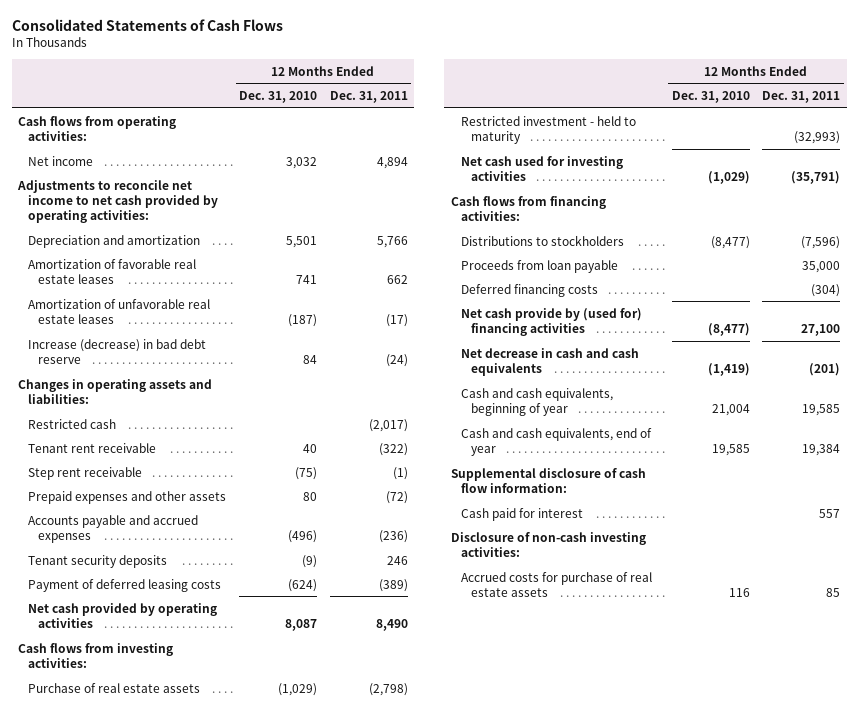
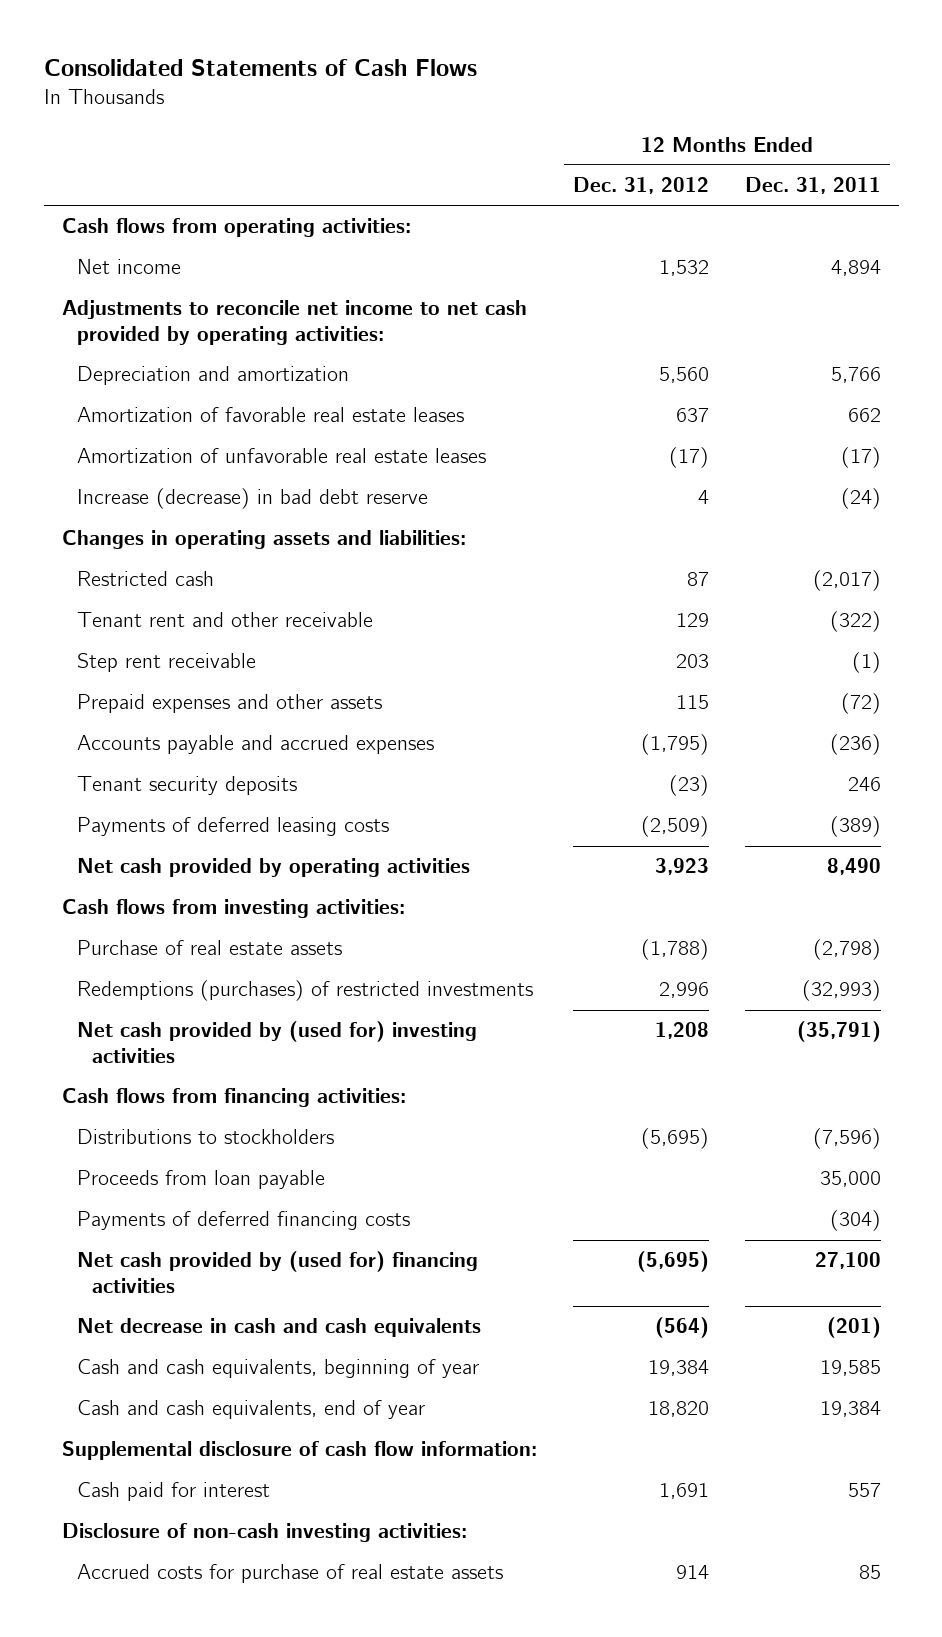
- | 12 Months Ended Dec. 31, 2010 | 12 Months Ended Dec. 31, 2011
+ | 12 Months Ended Dec. 31, 2012 | 12 Months Ended Dec. 31, 2011
- Tenant rent receivable | 40 | (322)
+ Tenant rent and other receivable | 129 | (322)
- Payment of deferred leasing costs | (624) | (389)
+ Payments of deferred leasing costs | (2,509) | (389)
- Restricted investment - held to maturity | | (32,993)
- Net cash used for investing activities | (1,029) | (35,791)
+ Redemptions (purchases) of restricted investments | 2,996 | (32,993)
+ Net cash provided by (used for) investing activities | 1,208 | (35,791)
- Deferred financing costs | | (304)
- Net cash provide by (used for) financing activities | (8,477) | 27,100
+ Payments of deferred financing costs | | (304)
+ Net cash provided by (used for) financing activities | (5,695) | 27,100

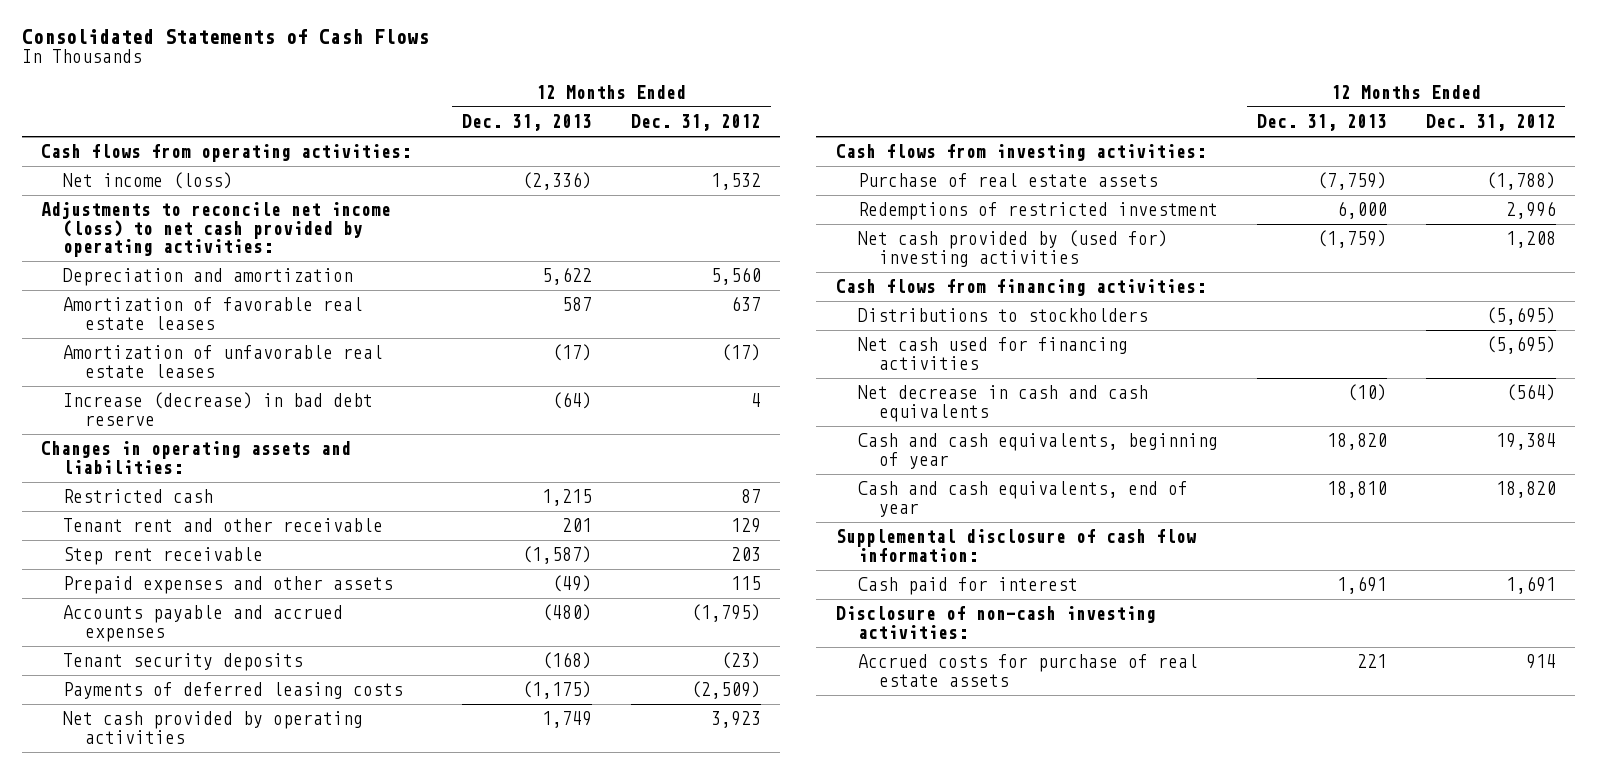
- | 12 Months Ended Dec. 31, 2012 | 12 Months Ended Dec. 31, 2011
+ | 12 Months Ended Dec. 31, 2013 | 12 Months Ended Dec. 31, 2012
- Net income | 1,532 | 4,894
- Adjustments to reconcile net income to net cash provided by operating activities:
+ Net income (loss) | (2,336) | 1,532
+ Adjustments to reconcile net income (loss) to net cash provided by operating activities:
- Redemptions (purchases) of restricted investments | 2,996 | (32,993)
+ Redemptions of restricted investment | 6,000 | 2,996
- Proceeds from loan payable | | 35,000
- Payments of deferred financing costs | | (304)
- Net cash provided by (used for) financing activities | (5,695) | 27,100
+ Net cash used for financing activities | | (5,695)

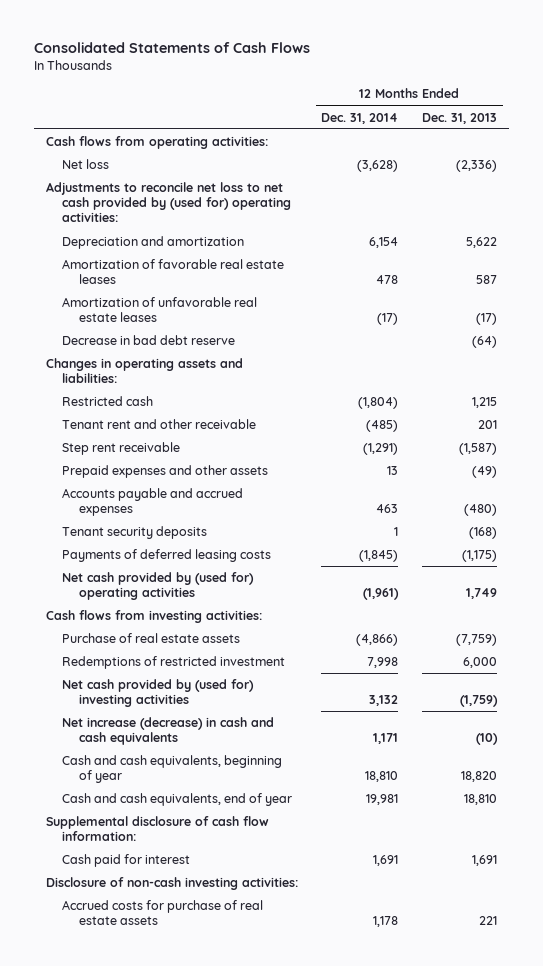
- | 12 Months Ended Dec. 31, 2013 | 12 Months Ended Dec. 31, 2012
+ | 12 Months Ended Dec. 31, 2014 | 12 Months Ended Dec. 31, 2013
- Net income (loss) | (2,336) | 1,532
- Adjustments to reconcile net income (loss) to net cash provided by operating activities:
+ Net loss | (3,628) | (2,336)
+ Adjustments to reconcile net loss to net cash provided by (used for) operating activities:
- Increase (decrease) in bad debt reserve | (64) | 4
+ Decrease in bad debt reserve | | (64)
- Net cash provided by operating activities | 1,749 | 3,923
+ Net cash provided by (used for) operating activities | (1,961) | 1,749
- Cash flows from financing activities:
- Distributions to stockholders | | (5,695)
- Net cash used for financing activities | | (5,695)
- Net decrease in cash and cash equivalents | (10) | (564)
+ Net increase (decrease) in cash and cash equivalents | 1,171 | (10)

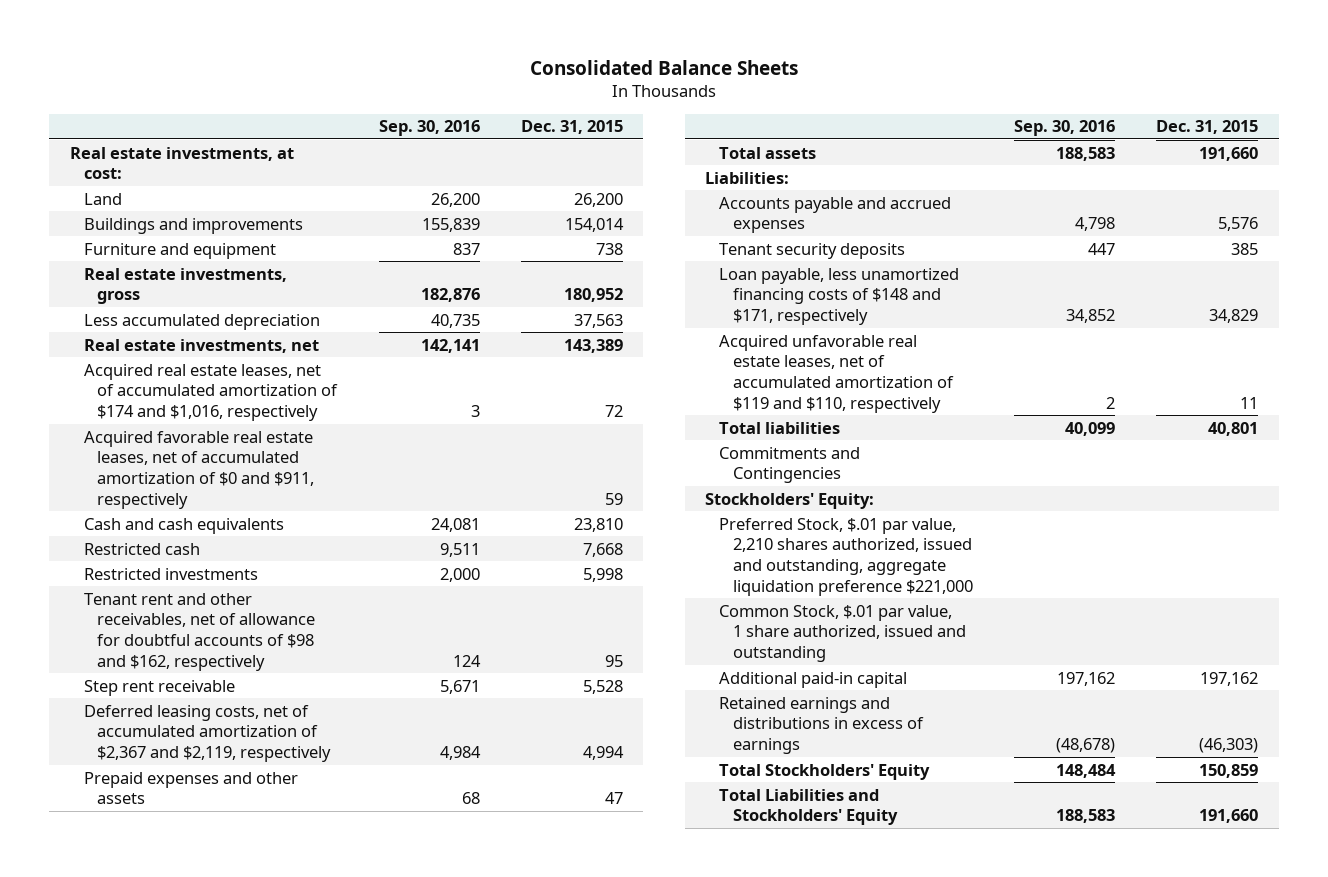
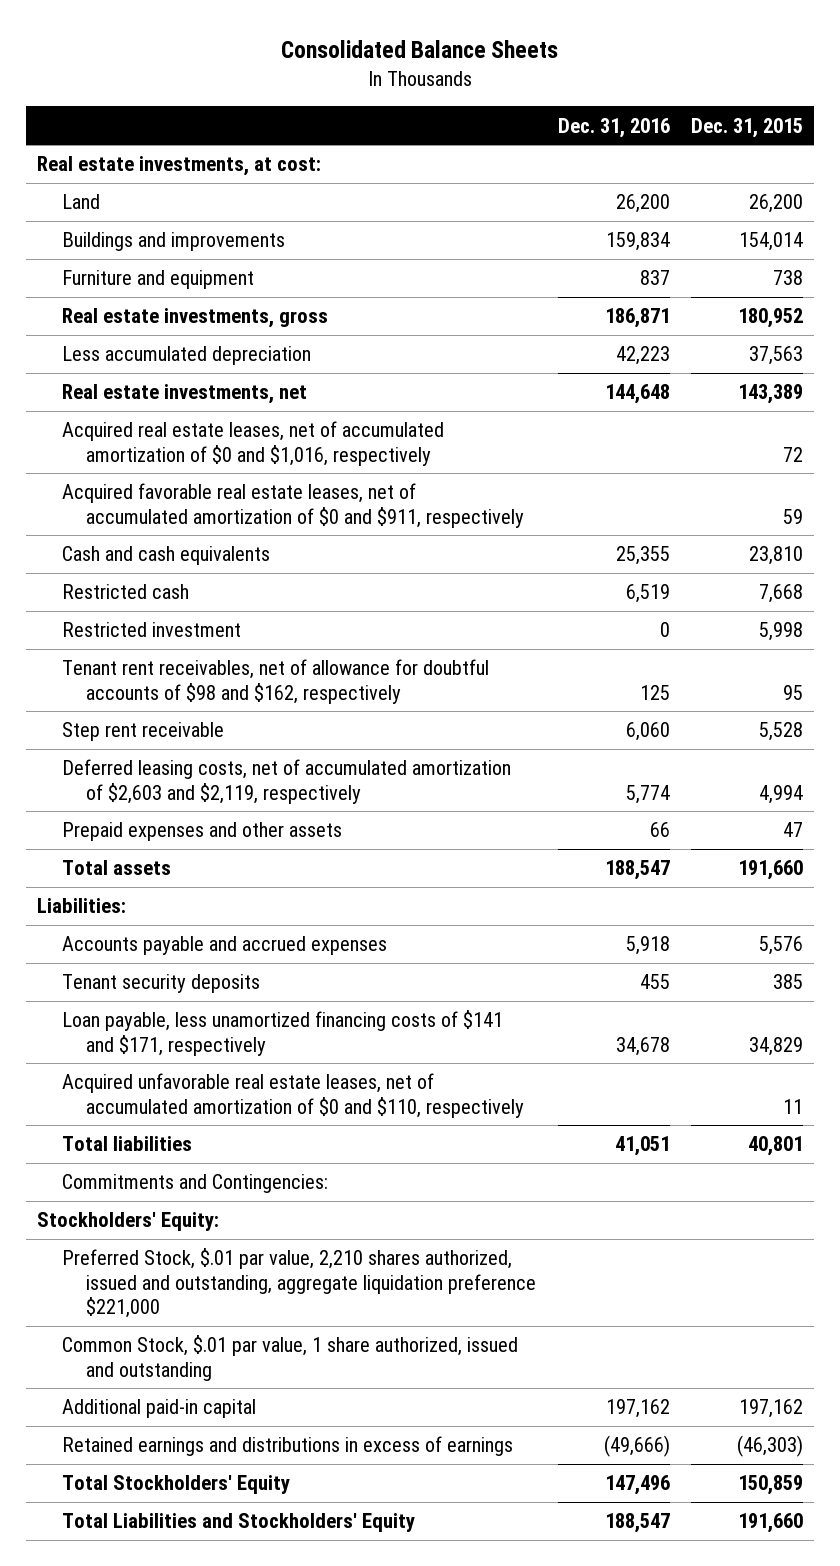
- | Sep. 30, 2016 | Dec. 31, 2015
+ | Dec. 31, 2016 | Dec. 31, 2015
- Acquired real estate leases, net of accumulated amortization of $174 and $1,016, respectively | 3 | 72
+ Acquired real estate leases, net of accumulated amortization of $0 and $1,016, respectively | | 72
- Restricted investments | 2,000 | 5,998
- Tenant rent and other receivables, net of allowance for doubtful accounts of $98 and $162, respectively | 124 | 95
+ Restricted investment | 0 | 5,998
+ Tenant rent receivables, net of allowance for doubtful accounts of $98 and $162, respectively | 125 | 95
- Deferred leasing costs, net of accumulated amortization of $2,367 and $2,119, respectively | 4,984 | 4,994
+ Deferred leasing costs, net of accumulated amortization of $2,603 and $2,119, respectively | 5,774 | 4,994
- Loan payable, less unamortized financing costs of $148 and $171, respectively | 34,852 | 34,829
- Acquired unfavorable real estate leases, net of accumulated amortization of $119 and $110, respectively | 2 | 11
+ Loan payable, less unamortized financing costs of $141 and $171, respectively | 34,678 | 34,829
+ Acquired unfavorable real estate leases, net of accumulated amortization of $0 and $110, respectively | | 11
- Commitments and Contingencies
+ Commitments and Contingencies:

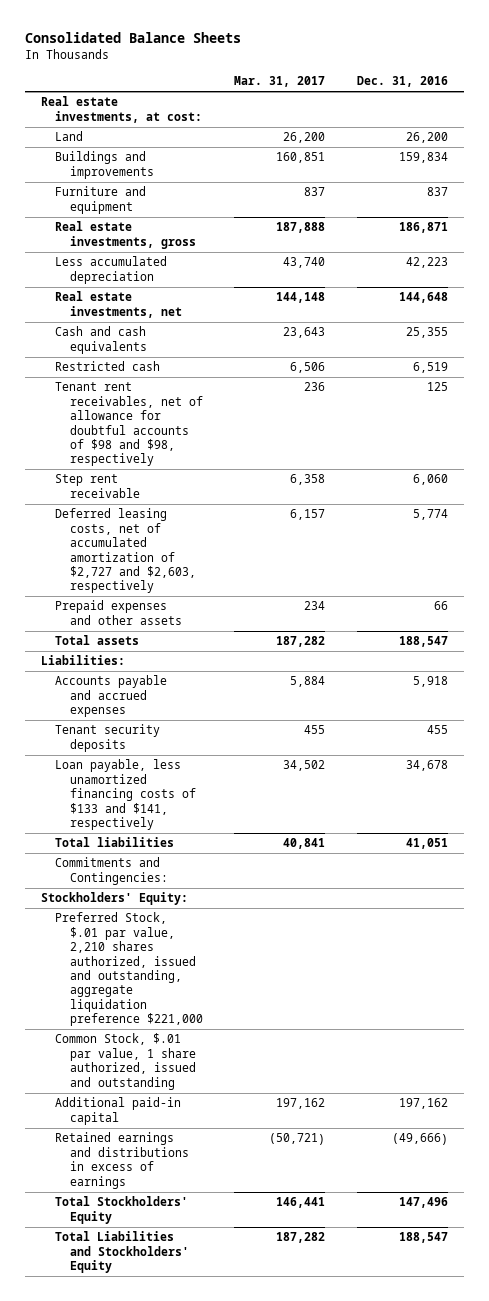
- | Dec. 31, 2016 | Dec. 31, 2015
+ | Mar. 31, 2017 | Dec. 31, 2016
- Acquired real estate leases, net of accumulated amortization of $0 and $1,016, respectively | | 72
- Acquired favorable real estate leases, net of accumulated amortization of $0 and $911, respectively | | 59
- Restricted investment | 0 | 5,998
- Tenant rent receivables, net of allowance for doubtful accounts of $98 and $162, respectively | 125 | 95
+ Tenant rent receivables, net of allowance for doubtful accounts of $98 and $98, respectively | 236 | 125
- Deferred leasing costs, net of accumulated amortization of $2,603 and $2,119, respectively | 5,774 | 4,994
+ Deferred leasing costs, net of accumulated amortization of $2,727 and $2,603, respectively | 6,157 | 5,774
- Loan payable, less unamortized financing costs of $141 and $171, respectively | 34,678 | 34,829
- Acquired unfavorable real estate leases, net of accumulated amortization of $0 and $110, respectively | | 11
+ Loan payable, less unamortized financing costs of $133 and $141, respectively | 34,502 | 34,678

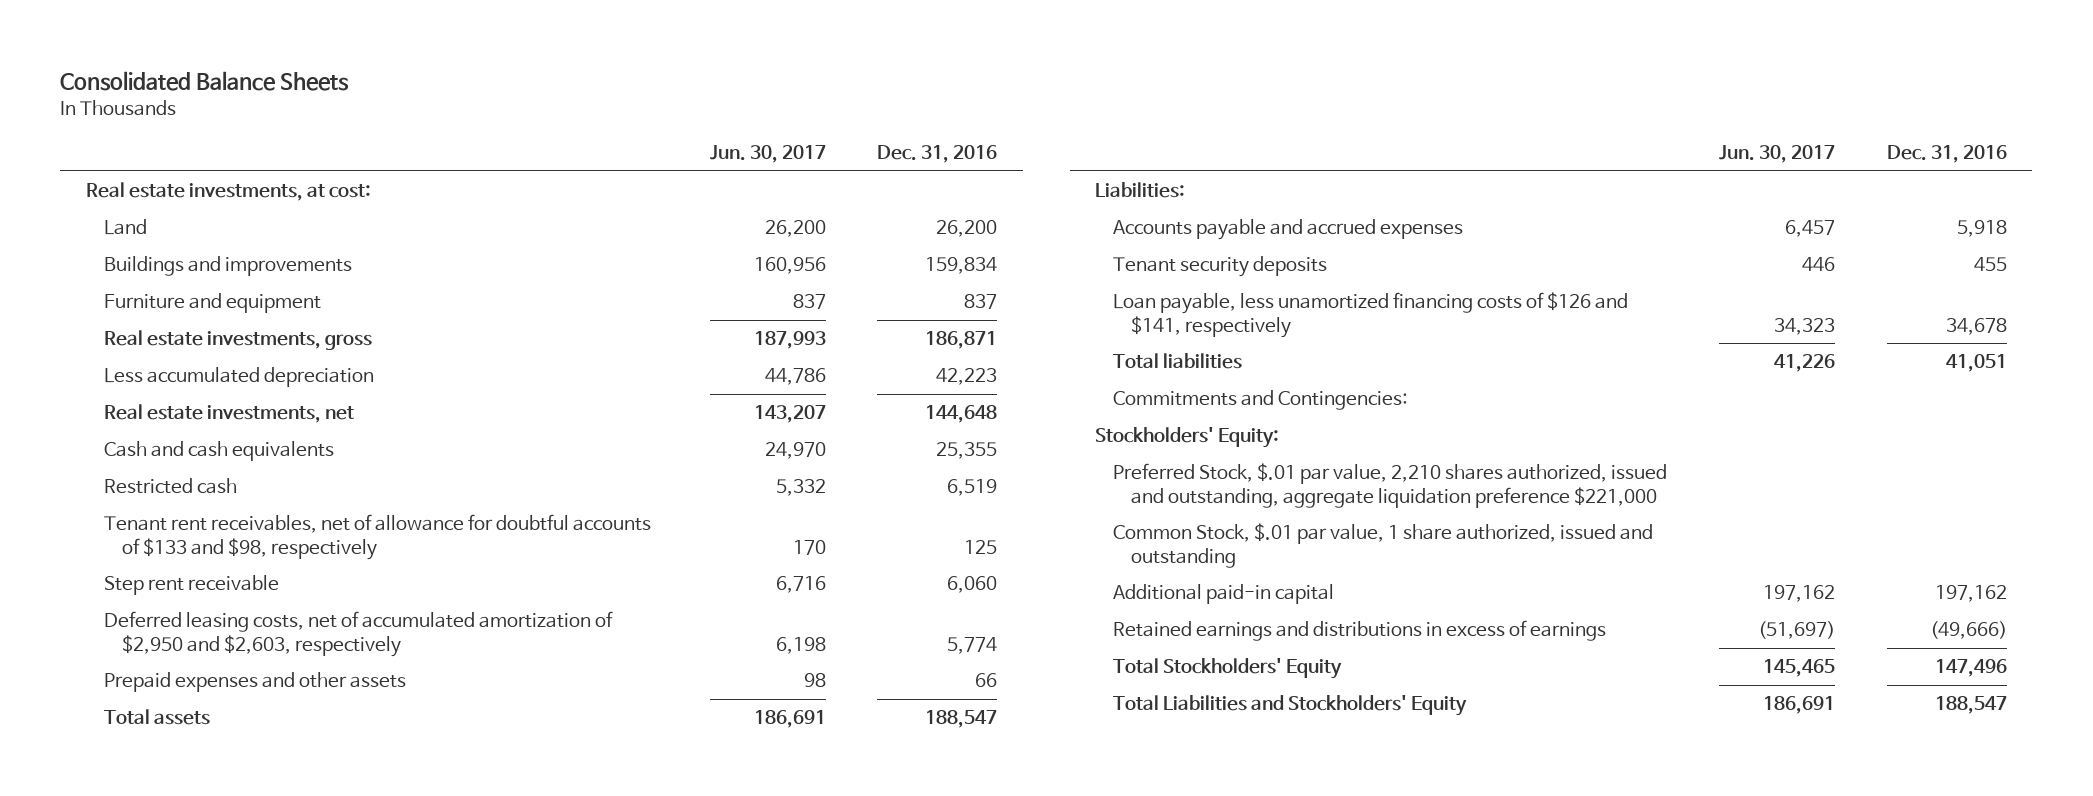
- | Mar. 31, 2017 | Dec. 31, 2016
+ | Jun. 30, 2017 | Dec. 31, 2016
- Tenant rent receivables, net of allowance for doubtful accounts of $98 and $98, respectively | 236 | 125
+ Tenant rent receivables, net of allowance for doubtful accounts of $133 and $98, respectively | 170 | 125
- Deferred leasing costs, net of accumulated amortization of $2,727 and $2,603, respectively | 6,157 | 5,774
+ Deferred leasing costs, net of accumulated amortization of $2,950 and $2,603, respectively | 6,198 | 5,774
- Loan payable, less unamortized financing costs of $133 and $141, respectively | 34,502 | 34,678
+ Loan payable, less unamortized financing costs of $126 and $141, respectively | 34,323 | 34,678

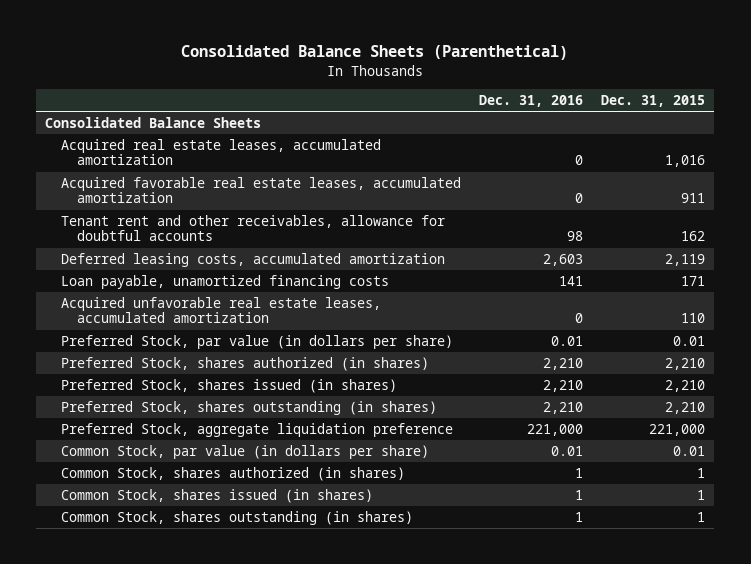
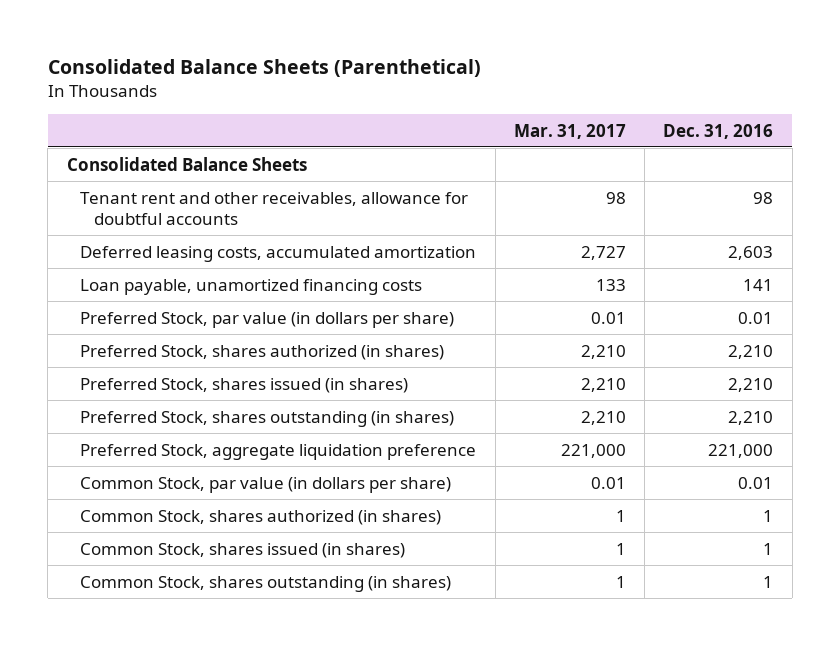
- | Dec. 31, 2016 | Dec. 31, 2015
+ | Mar. 31, 2017 | Dec. 31, 2016
- Acquired real estate leases, accumulated amortization | 0 | 1,016
- Acquired favorable real estate leases, accumulated amortization | 0 | 911
- Acquired unfavorable real estate leases, accumulated amortization | 0 | 110

